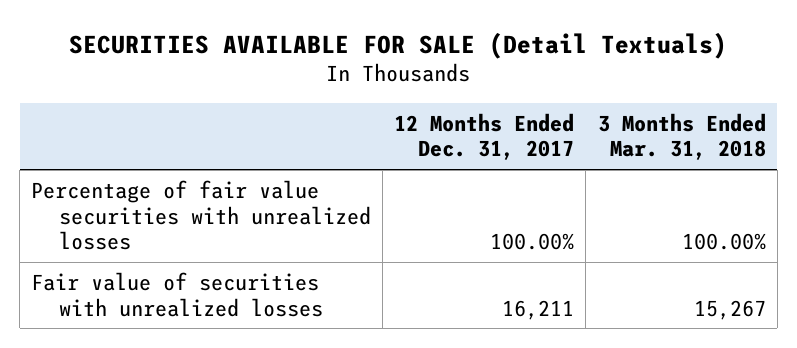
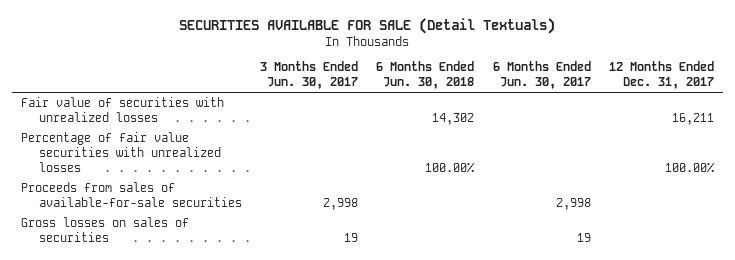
- | 12 Months Ended Dec. 31, 2017 | 3 Months Ended Mar. 31, 2018
+ | 3 Months Ended Jun. 30, 2017 | 6 Months Ended Jun. 30, 2018 | 6 Months Ended Jun. 30, 2017 | 12 Months Ended Dec. 31, 2017
moved down: Percentage of fair value securities with unrealized losses | | 100.00% | | 100.00%
+ Proceeds from sales of available-for-sale securities | 2,998 | | 2,998 |
+ Gross losses on sales of securities | 19 | | 19 |

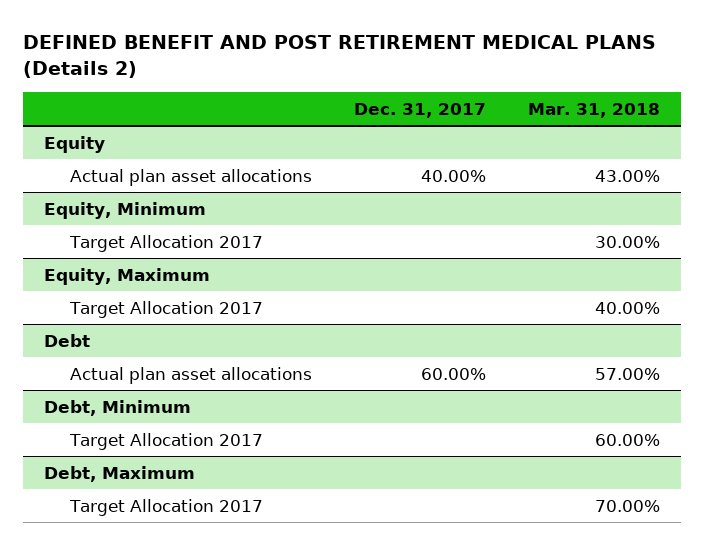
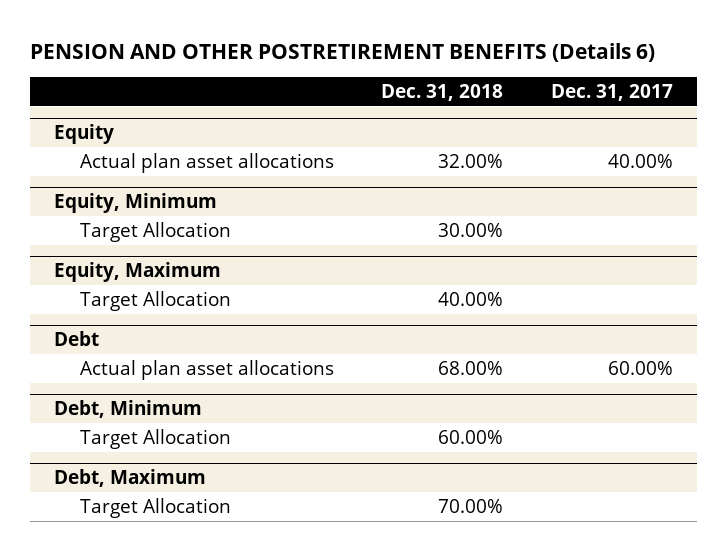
- DEFINED BENEFIT AND POST RETIREMENT MEDICAL PLANS (Details 2)
+ PENSION AND OTHER POSTRETIREMENT BENEFITS (Details 6)
- | Dec. 31, 2017 | Mar. 31, 2018
+ | Dec. 31, 2018 | Dec. 31, 2017
@ Equity, Minimum
- Target Allocation 2017 | | 30.00%
+ Target Allocation | 30.00% |
@ Equity, Maximum
- Target Allocation 2017 | | 40.00%
+ Target Allocation | 40.00% |
@ Debt, Minimum
- Target Allocation 2017 | | 60.00%
+ Target Allocation | 60.00% |
@ Debt, Maximum
- Target Allocation 2017 | | 70.00%
+ Target Allocation | 70.00% |

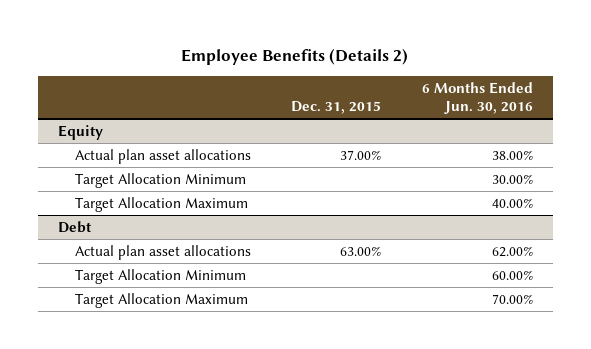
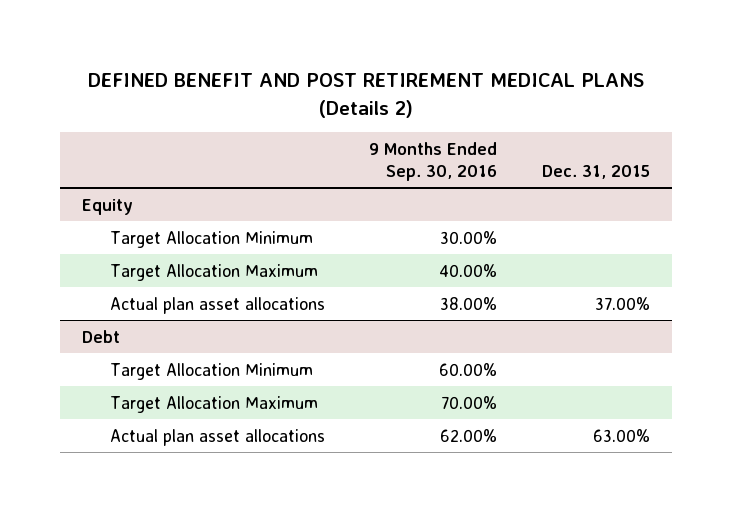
- Employee Benefits (Details 2)
+ DEFINED BENEFIT AND POST RETIREMENT MEDICAL PLANS (Details 2)
- | Dec. 31, 2015 | 6 Months Ended Jun. 30, 2016
+ | 9 Months Ended Sep. 30, 2016 | Dec. 31, 2015
@ Equity
moved down: Actual plan asset allocations | 38.00% | 37.00%
@ Debt
moved down: Actual plan asset allocations | 62.00% | 63.00%

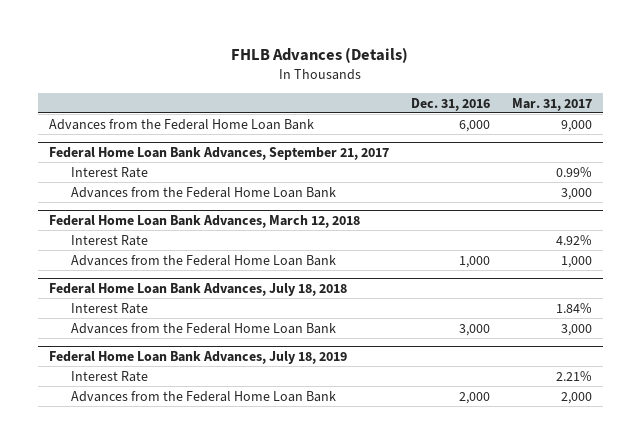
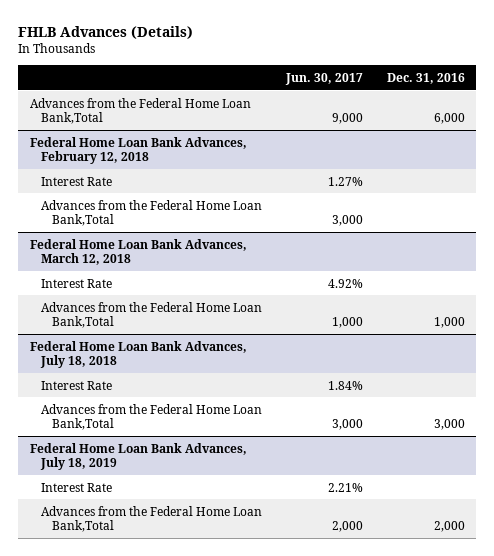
- | Dec. 31, 2016 | Mar. 31, 2017
+ | Jun. 30, 2017 | Dec. 31, 2016
- Advances from the Federal Home Loan Bank | 6,000 | 9,000
- Federal Home Loan Bank Advances, September 21, 2017
- Interest Rate | | 0.99%
- Advances from the Federal Home Loan Bank | | 3,000
+ Advances from the Federal Home Loan Bank,Total | 9,000 | 6,000
+ Federal Home Loan Bank Advances, February 12, 2018
+ Interest Rate | 1.27% |
+ Advances from the Federal Home Loan Bank,Total | 3,000 |
@ Federal Home Loan Bank Advances, March 12, 2018
- Advances from the Federal Home Loan Bank | 1,000 | 1,000
+ Advances from the Federal Home Loan Bank,Total | 1,000 | 1,000
@ Federal Home Loan Bank Advances, July 18, 2018
- Advances from the Federal Home Loan Bank | 3,000 | 3,000
+ Advances from the Federal Home Loan Bank,Total | 3,000 | 3,000
@ Federal Home Loan Bank Advances, July 18, 2019
- Advances from the Federal Home Loan Bank | 2,000 | 2,000
+ Advances from the Federal Home Loan Bank,Total | 2,000 | 2,000

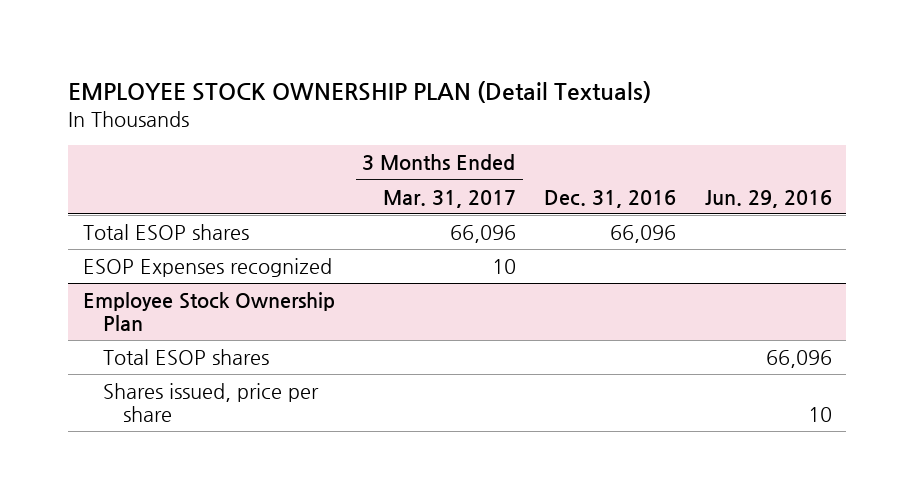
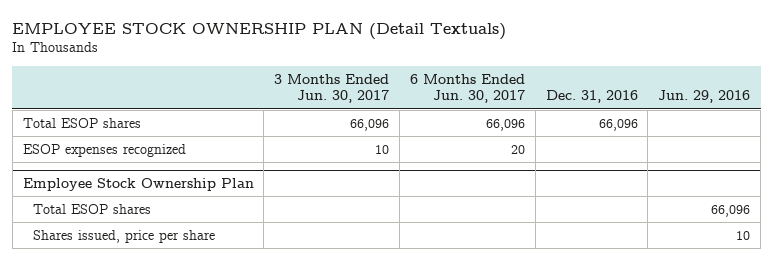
- | 3 Months Ended Mar. 31, 2017 | Dec. 31, 2016 | Jun. 29, 2016
+ | 3 Months Ended Jun. 30, 2017 | 6 Months Ended Jun. 30, 2017 | Dec. 31, 2016 | Jun. 29, 2016
- ESOP Expenses recognized | 10 | |
+ ESOP expenses recognized | 10 | 20 | |

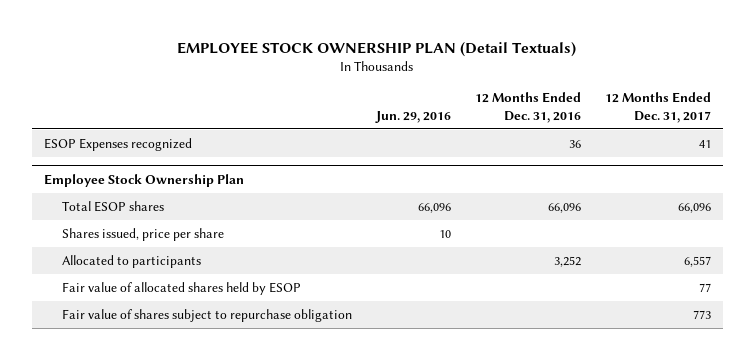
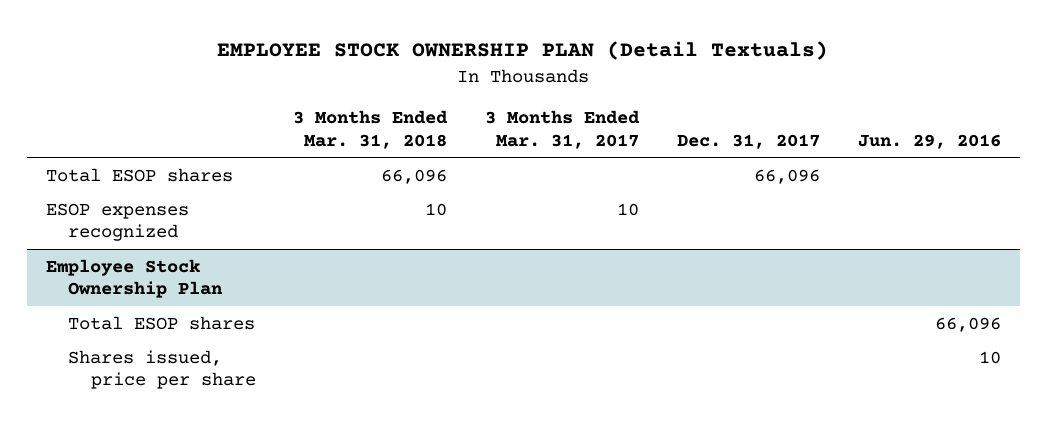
- | Jun. 29, 2016 | 12 Months Ended Dec. 31, 2016 | 12 Months Ended Dec. 31, 2017
+ | 3 Months Ended Mar. 31, 2018 | 3 Months Ended Mar. 31, 2017 | Dec. 31, 2017 | Jun. 29, 2016
- ESOP Expenses recognized | | 36 | 41
+ Total ESOP shares | 66,096 | | 66,096 |
+ ESOP expenses recognized | 10 | 10 | |
@ Employee Stock Ownership Plan
- Allocated to participants | | 3,252 | 6,557
- Fair value of allocated shares held by ESOP | | | 77
- Fair value of shares subject to repurchase obligation | | | 773

